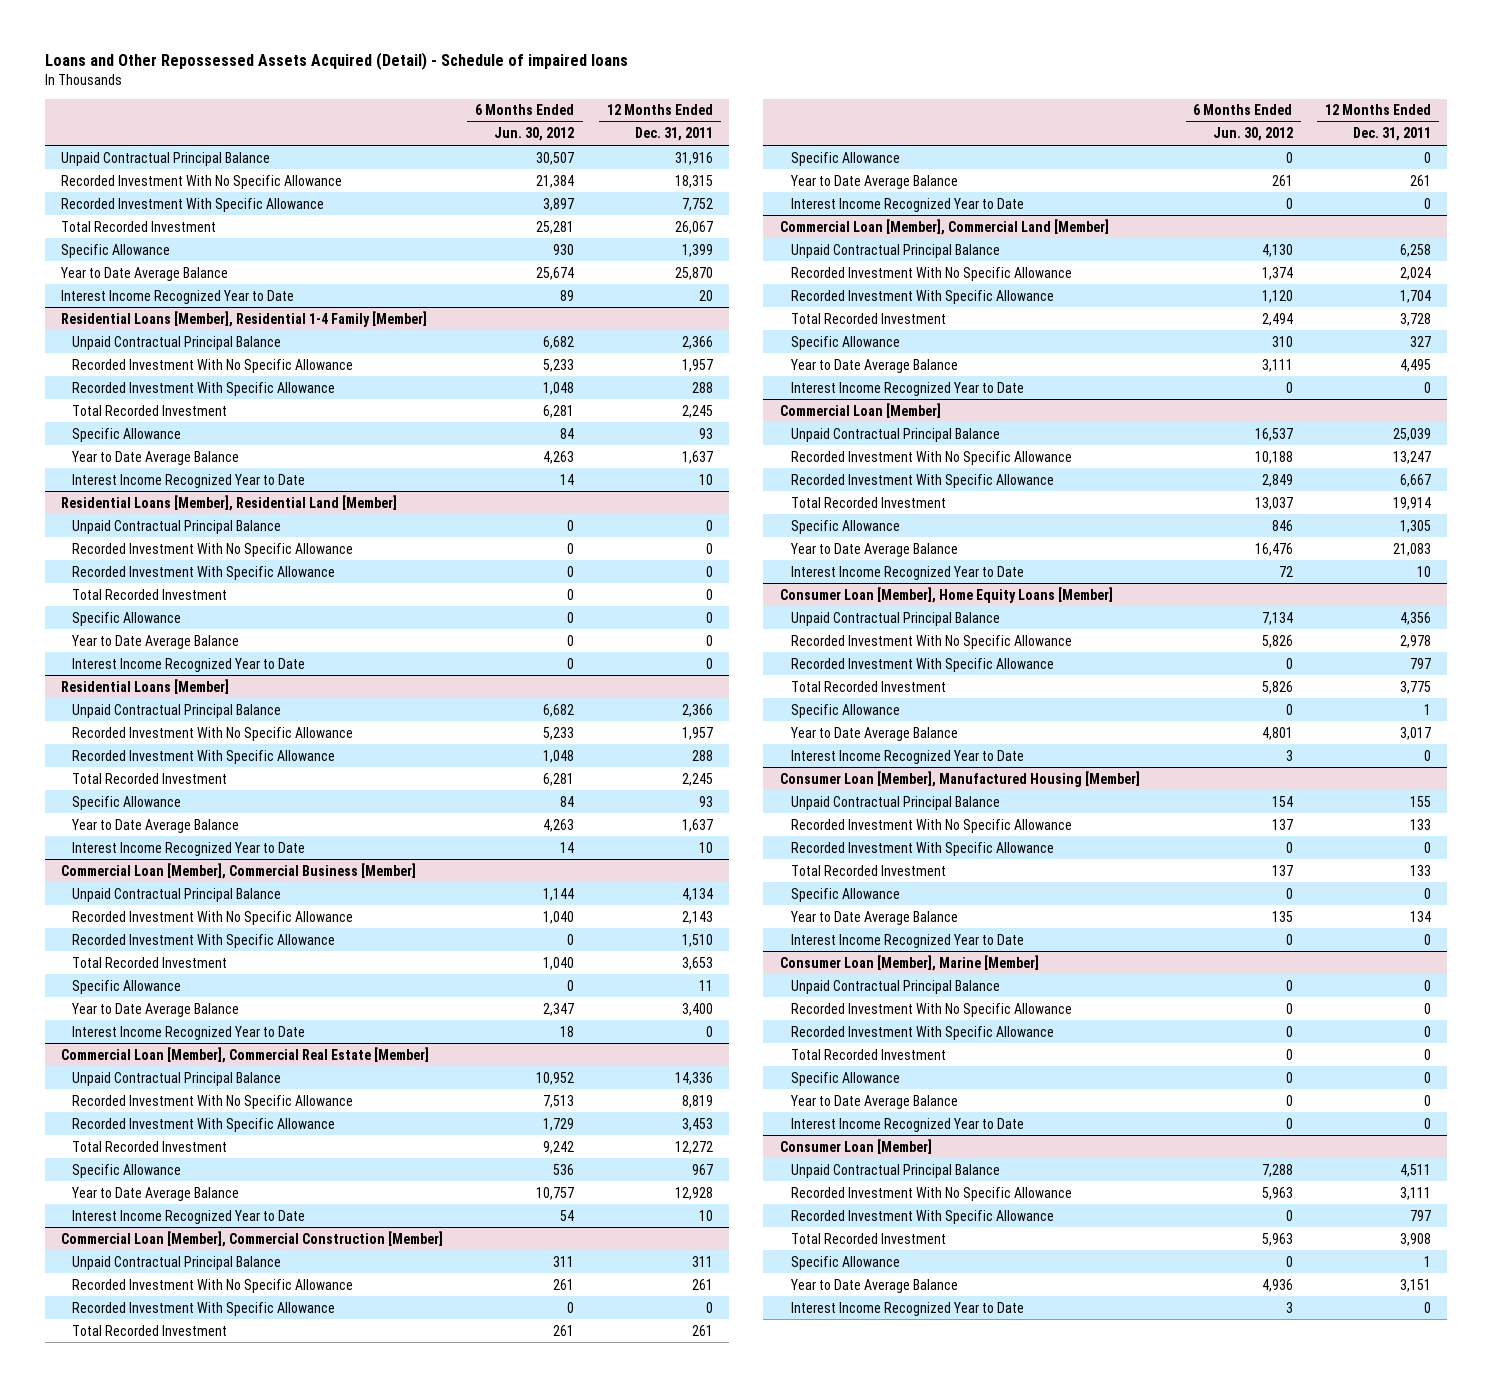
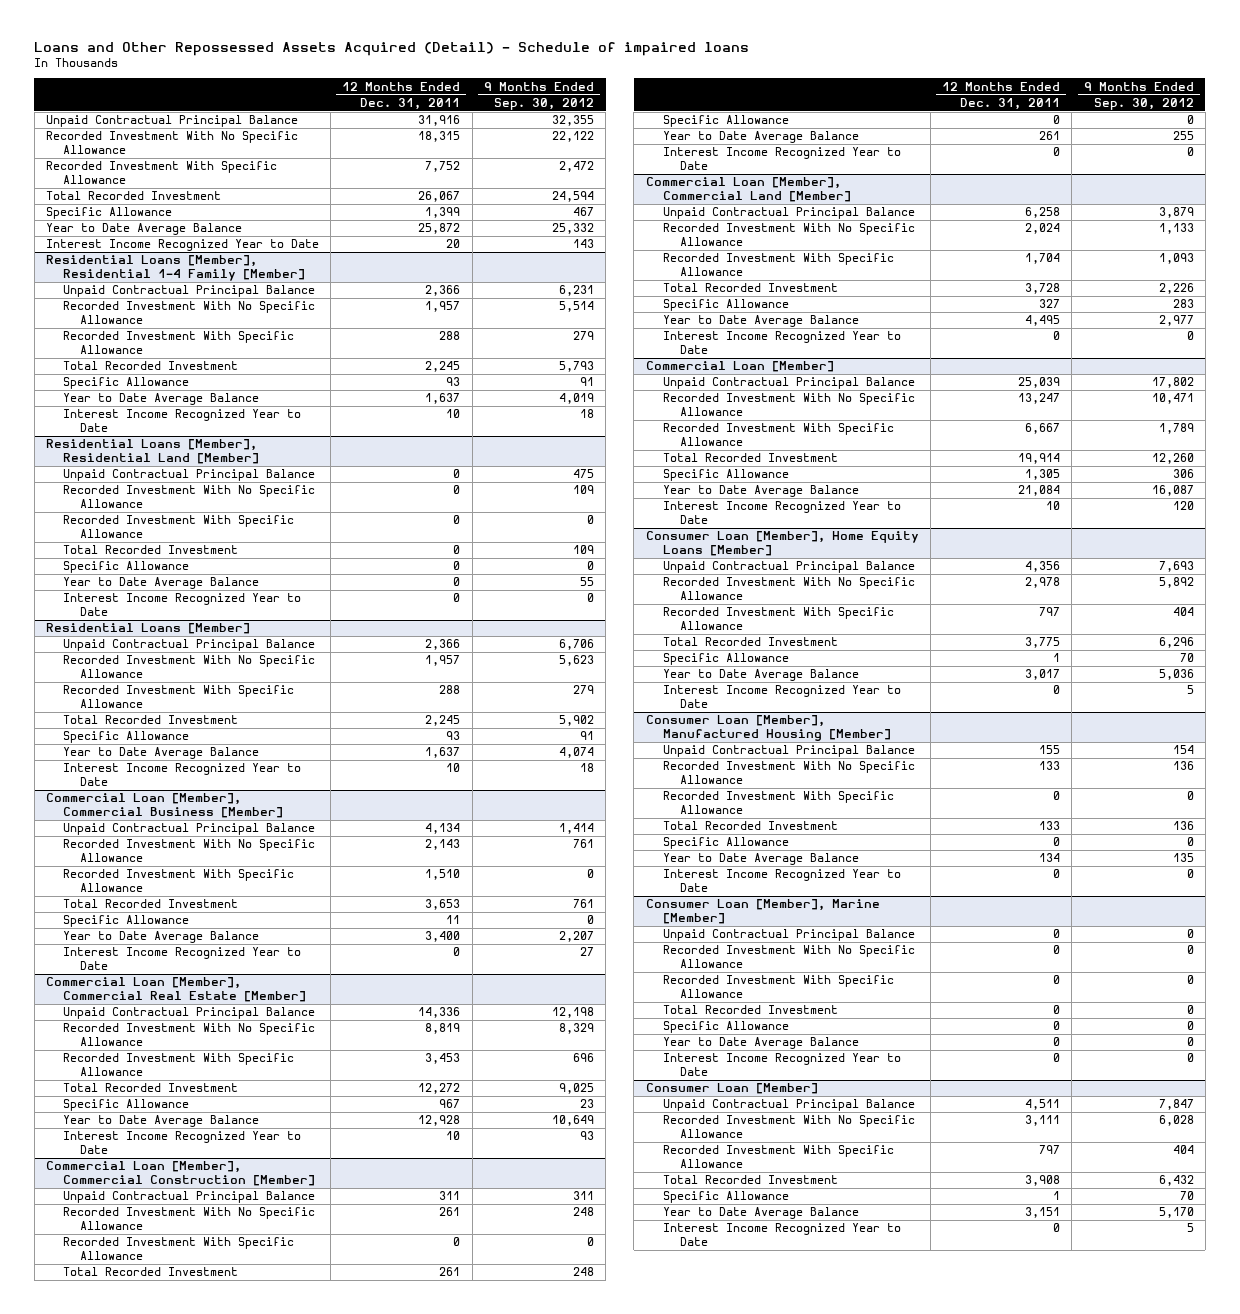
- | 6 Months Ended Jun. 30, 2012 | 12 Months Ended Dec. 31, 2011
+ | 12 Months Ended Dec. 31, 2011 | 9 Months Ended Sep. 30, 2012
- Year to Date Average Balance | 25,674 | 25,870
+ Year to Date Average Balance | 25,872 | 25,332
@ Commercial Loan [Member]
- Year to Date Average Balance | 16,476 | 21,083
+ Year to Date Average Balance | 21,084 | 16,087

